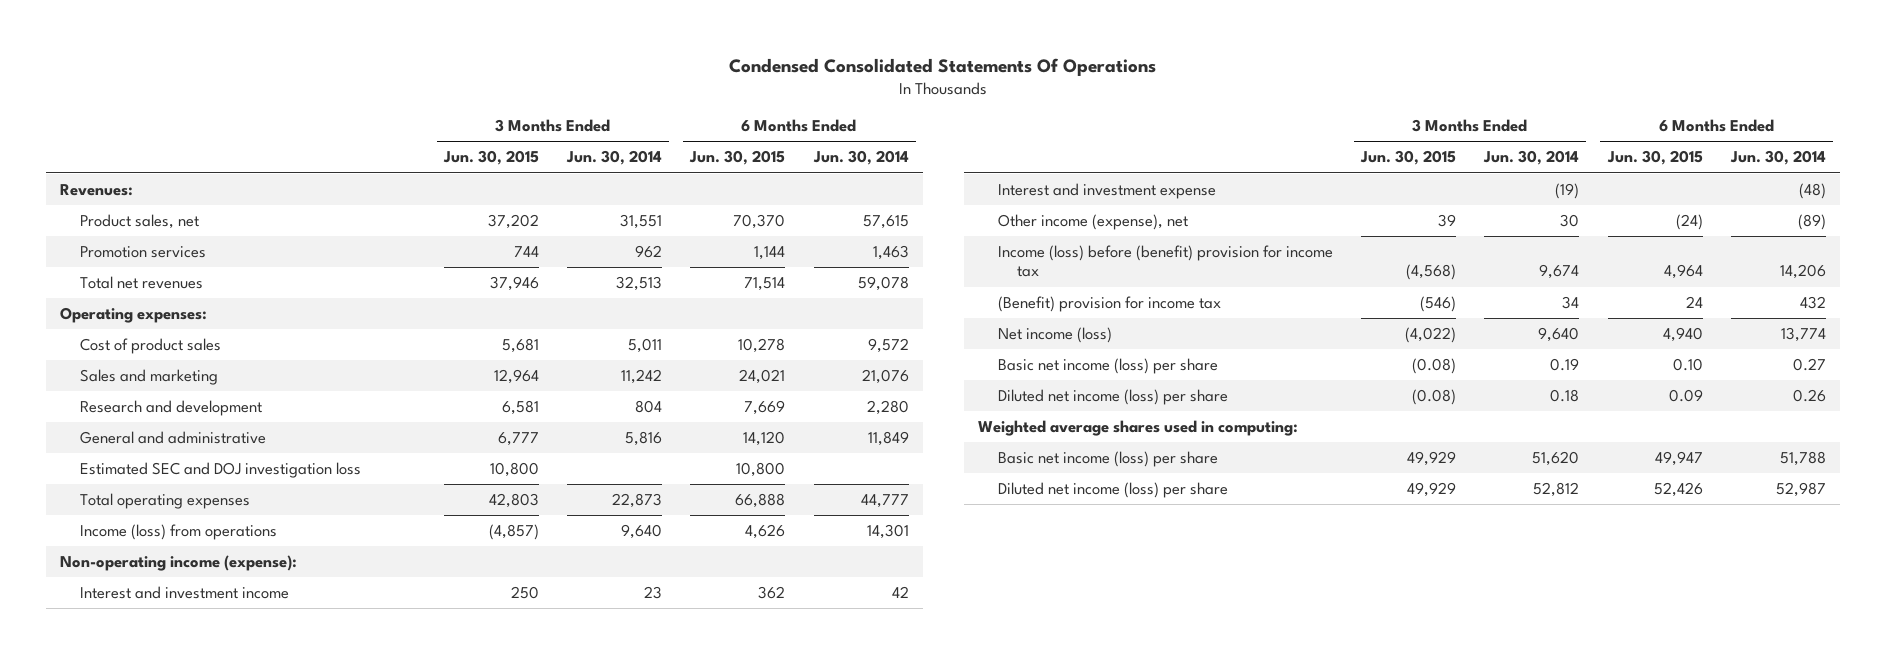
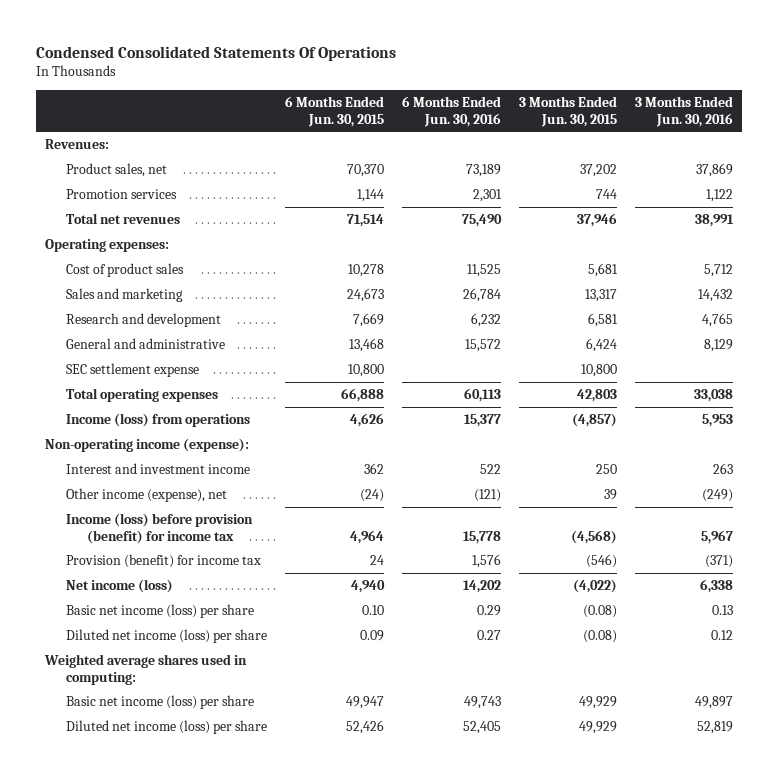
- | 3 Months Ended Jun. 30, 2015 | 3 Months Ended Jun. 30, 2014 | 6 Months Ended Jun. 30, 2015 | 6 Months Ended Jun. 30, 2014
+ | 6 Months Ended Jun. 30, 2015 | 6 Months Ended Jun. 30, 2016 | 3 Months Ended Jun. 30, 2015 | 3 Months Ended Jun. 30, 2016
- Sales and marketing | 12,964 | 11,242 | 24,021 | 21,076
+ Sales and marketing | 24,673 | 26,784 | 13,317 | 14,432
- General and administrative | 6,777 | 5,816 | 14,120 | 11,849
- Estimated SEC and DOJ investigation loss | 10,800 | | 10,800 |
+ General and administrative | 13,468 | 15,572 | 6,424 | 8,129
+ SEC settlement expense | 10,800 | | 10,800 |
- Interest and investment expense | | (19) | | (48)
- Income (loss) before (benefit) provision for income tax | (4,568) | 9,674 | 4,964 | 14,206
- (Benefit) provision for income tax | (546) | 34 | 24 | 432
+ Income (loss) before provision (benefit) for income tax | 4,964 | 15,778 | (4,568) | 5,967
+ Provision (benefit) for income tax | 24 | 1,576 | (546) | (371)

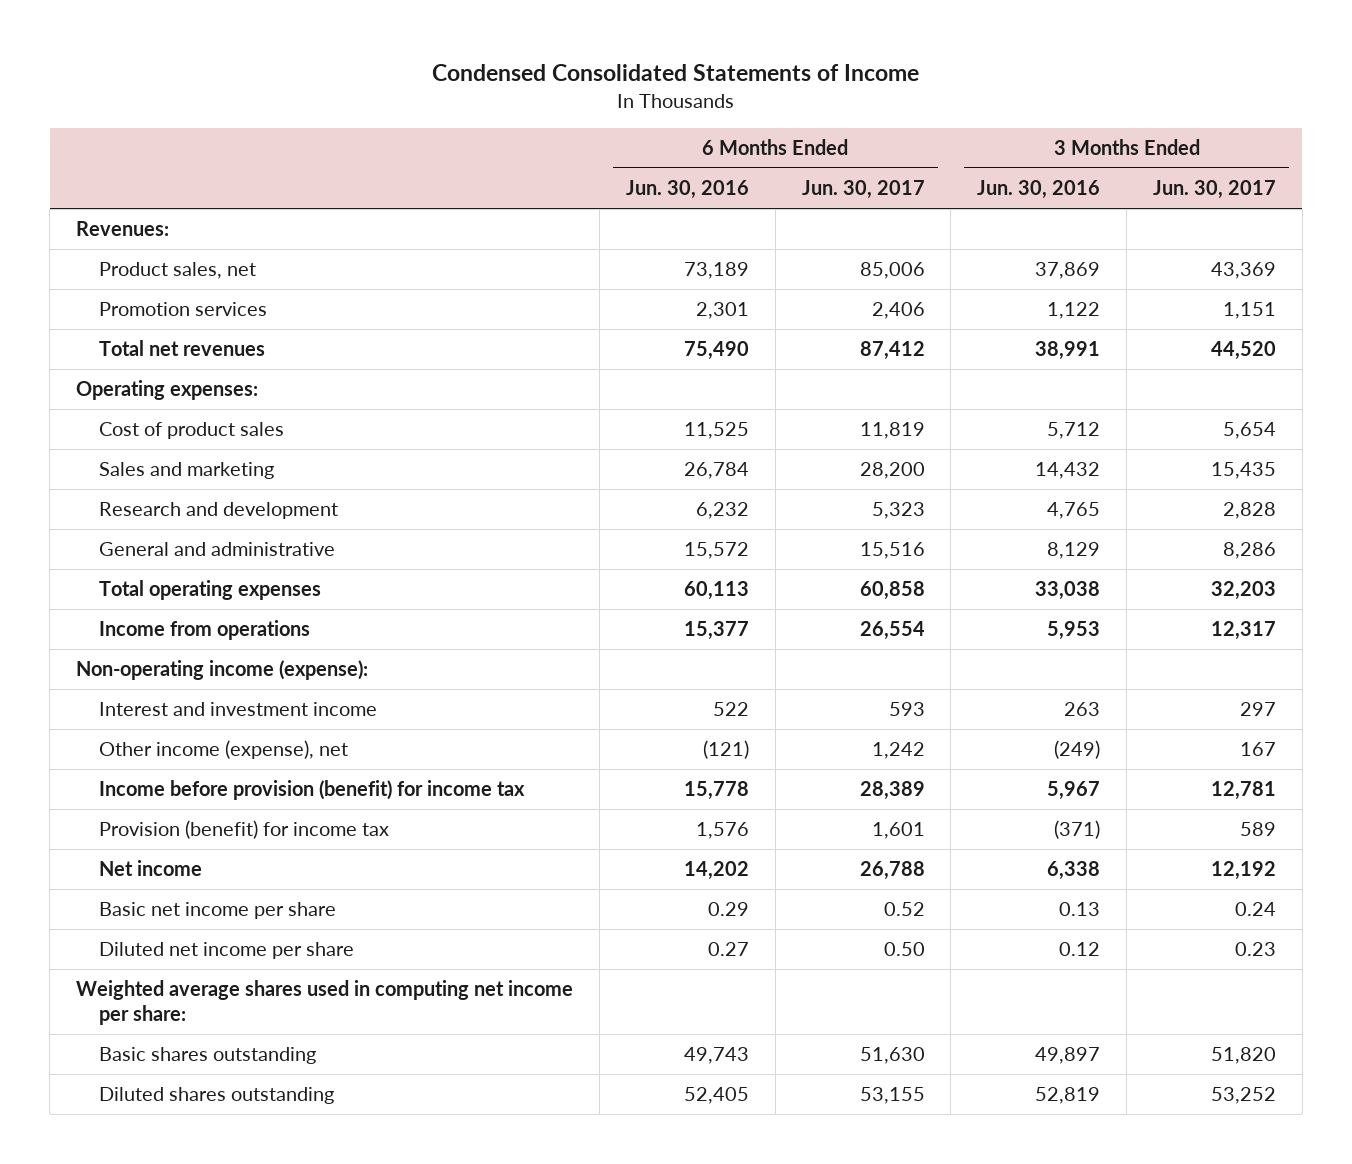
- Condensed Consolidated Statements Of Operations
+ Condensed Consolidated Statements of Income
- | 6 Months Ended Jun. 30, 2015 | 6 Months Ended Jun. 30, 2016 | 3 Months Ended Jun. 30, 2015 | 3 Months Ended Jun. 30, 2016
+ | 6 Months Ended Jun. 30, 2016 | 6 Months Ended Jun. 30, 2017 | 3 Months Ended Jun. 30, 2016 | 3 Months Ended Jun. 30, 2017
- SEC settlement expense | 10,800 | | 10,800 |
- Income (loss) from operations | 4,626 | 15,377 | (4,857) | 5,953
+ Income from operations | 15,377 | 26,554 | 5,953 | 12,317
- Income (loss) before provision (benefit) for income tax | 4,964 | 15,778 | (4,568) | 5,967
+ Income before provision (benefit) for income tax | 15,778 | 28,389 | 5,967 | 12,781
- Net income (loss) | 4,940 | 14,202 | (4,022) | 6,338
- Basic net income (loss) per share | 0.10 | 0.29 | (0.08) | 0.13
- Diluted net income (loss) per share | 0.09 | 0.27 | (0.08) | 0.12
- Weighted average shares used in computing:
- Basic net income (loss) per share | 49,947 | 49,743 | 49,929 | 49,897
- Diluted net income (loss) per share | 52,426 | 52,405 | 49,929 | 52,819
+ Net income | 14,202 | 26,788 | 6,338 | 12,192
+ Basic net income per share | 0.29 | 0.52 | 0.13 | 0.24
+ Diluted net income per share | 0.27 | 0.50 | 0.12 | 0.23
+ Weighted average shares used in computing net income per share:
+ Basic shares outstanding | 49,743 | 51,630 | 49,897 | 51,820
+ Diluted shares outstanding | 52,405 | 53,155 | 52,819 | 53,252

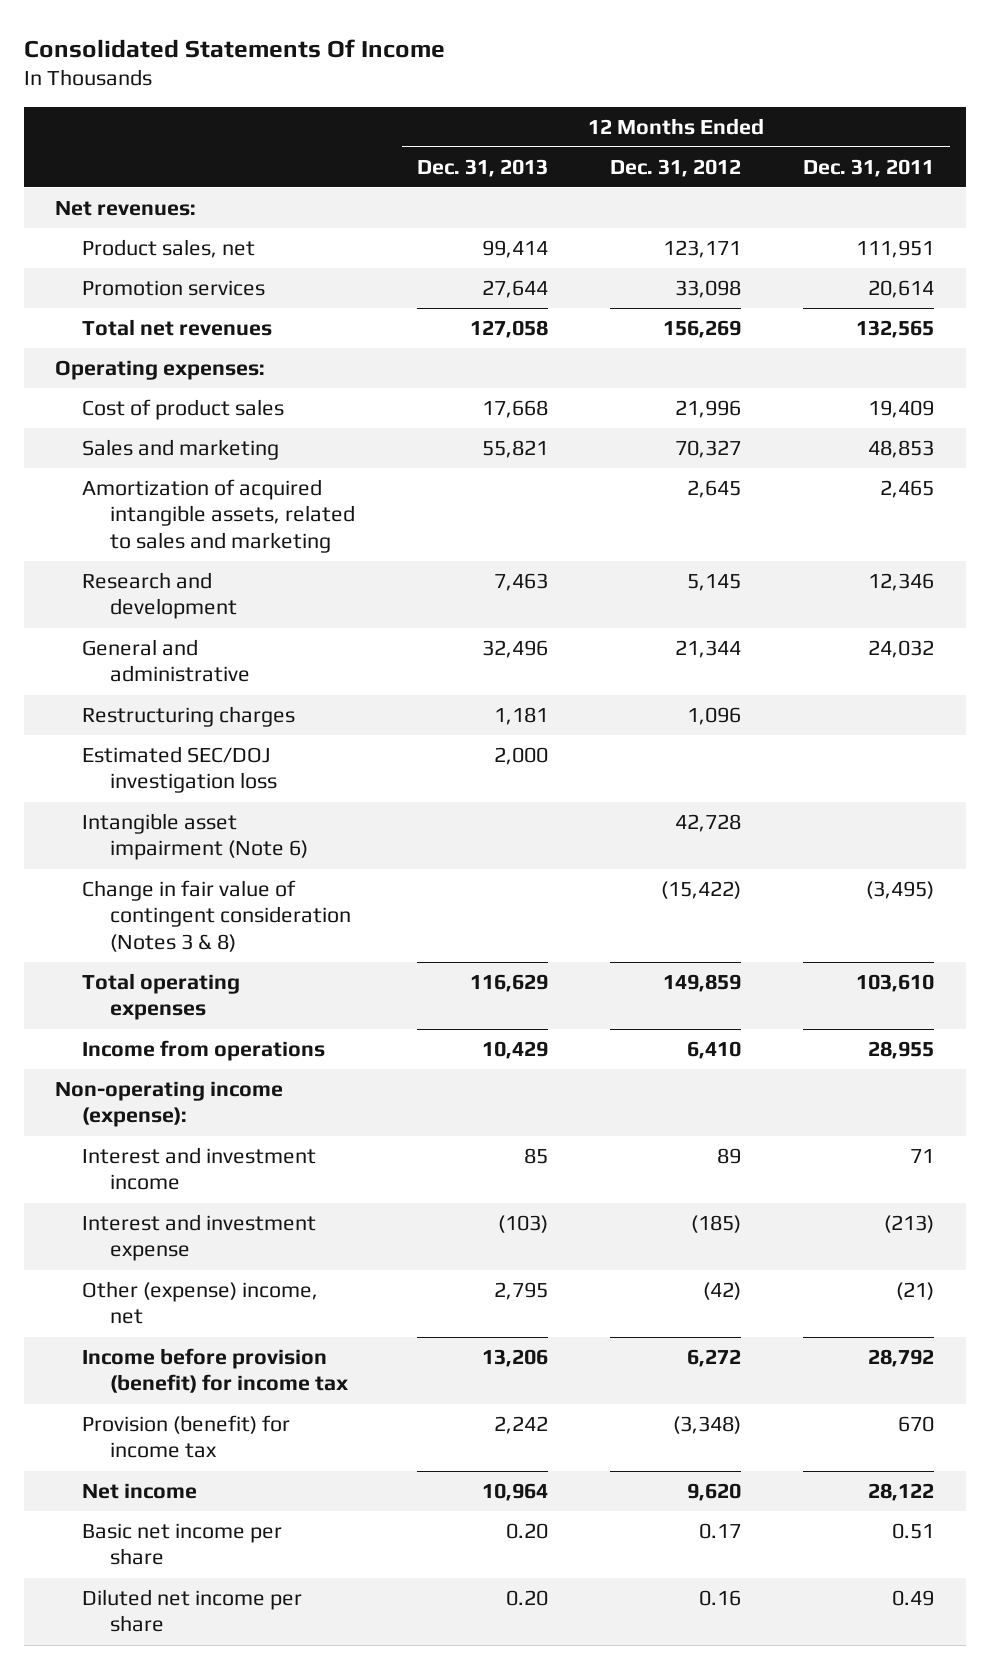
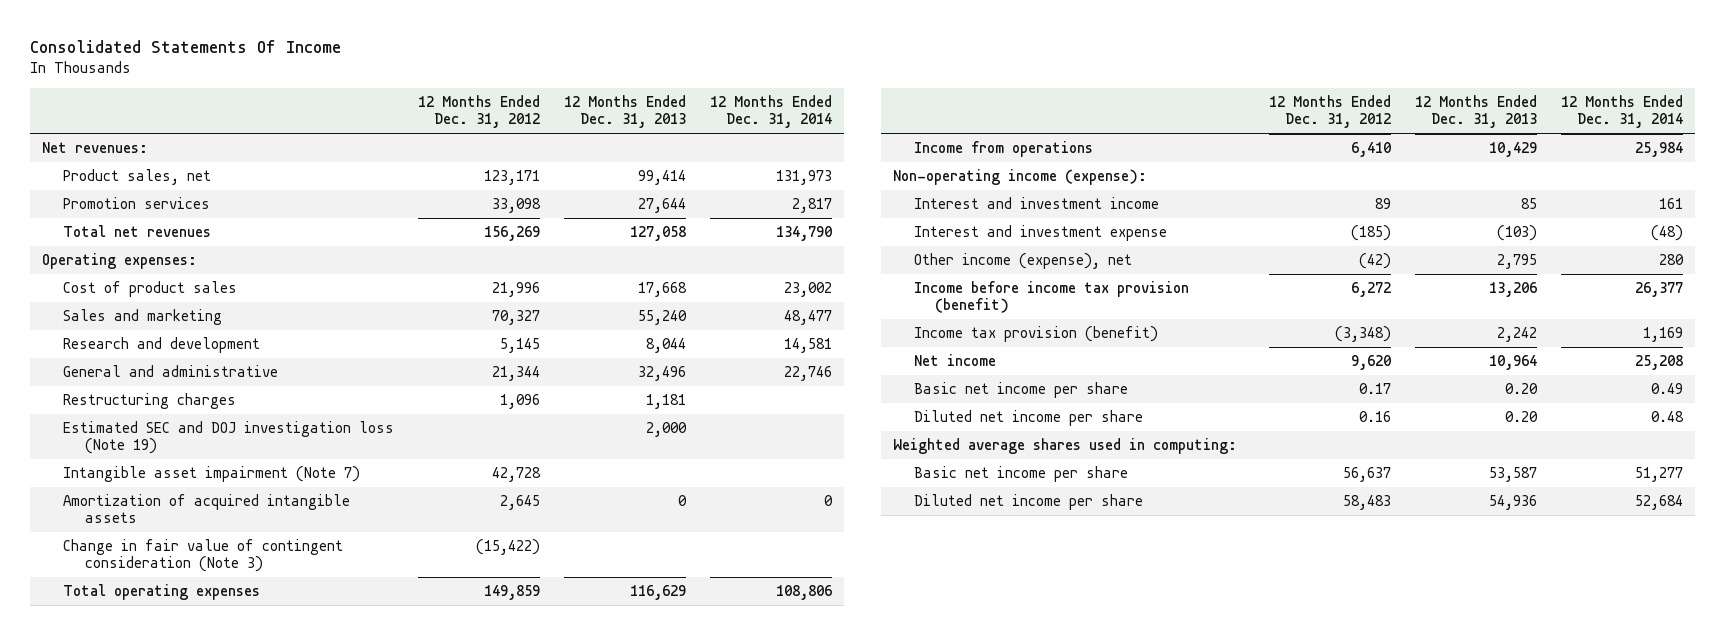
- | 12 Months Ended Dec. 31, 2013 | 12 Months Ended Dec. 31, 2012 | 12 Months Ended Dec. 31, 2011
+ | 12 Months Ended Dec. 31, 2012 | 12 Months Ended Dec. 31, 2013 | 12 Months Ended Dec. 31, 2014
- Sales and marketing | 55,821 | 70,327 | 48,853
- Amortization of acquired intangible assets, related to sales and marketing | | 2,645 | 2,465
- Research and development | 7,463 | 5,145 | 12,346
+ Sales and marketing | 70,327 | 55,240 | 48,477
+ Research and development | 5,145 | 8,044 | 14,581
- Estimated SEC/DOJ investigation loss | 2,000 | |
- Intangible asset impairment (Note 6) | | 42,728 |
- Change in fair value of contingent consideration (Notes 3 & 8) | | (15,422) | (3,495)
+ Estimated SEC and DOJ investigation loss (Note 19) | | 2,000 |
+ Intangible asset impairment (Note 7) | 42,728 | |
+ Amortization of acquired intangible assets | 2,645 | 0 | 0
+ Change in fair value of contingent consideration (Note 3) | (15,422) | |
- Other (expense) income, net | 2,795 | (42) | (21)
- Income before provision (benefit) for income tax | 13,206 | 6,272 | 28,792
- Provision (benefit) for income tax | 2,242 | (3,348) | 670
+ Other income (expense), net | (42) | 2,795 | 280
+ Income before income tax provision (benefit) | 6,272 | 13,206 | 26,377
+ Income tax provision (benefit) | (3,348) | 2,242 | 1,169
+ Weighted average shares used in computing:
+ Basic net income per share | 56,637 | 53,587 | 51,277
+ Diluted net income per share | 58,483 | 54,936 | 52,684

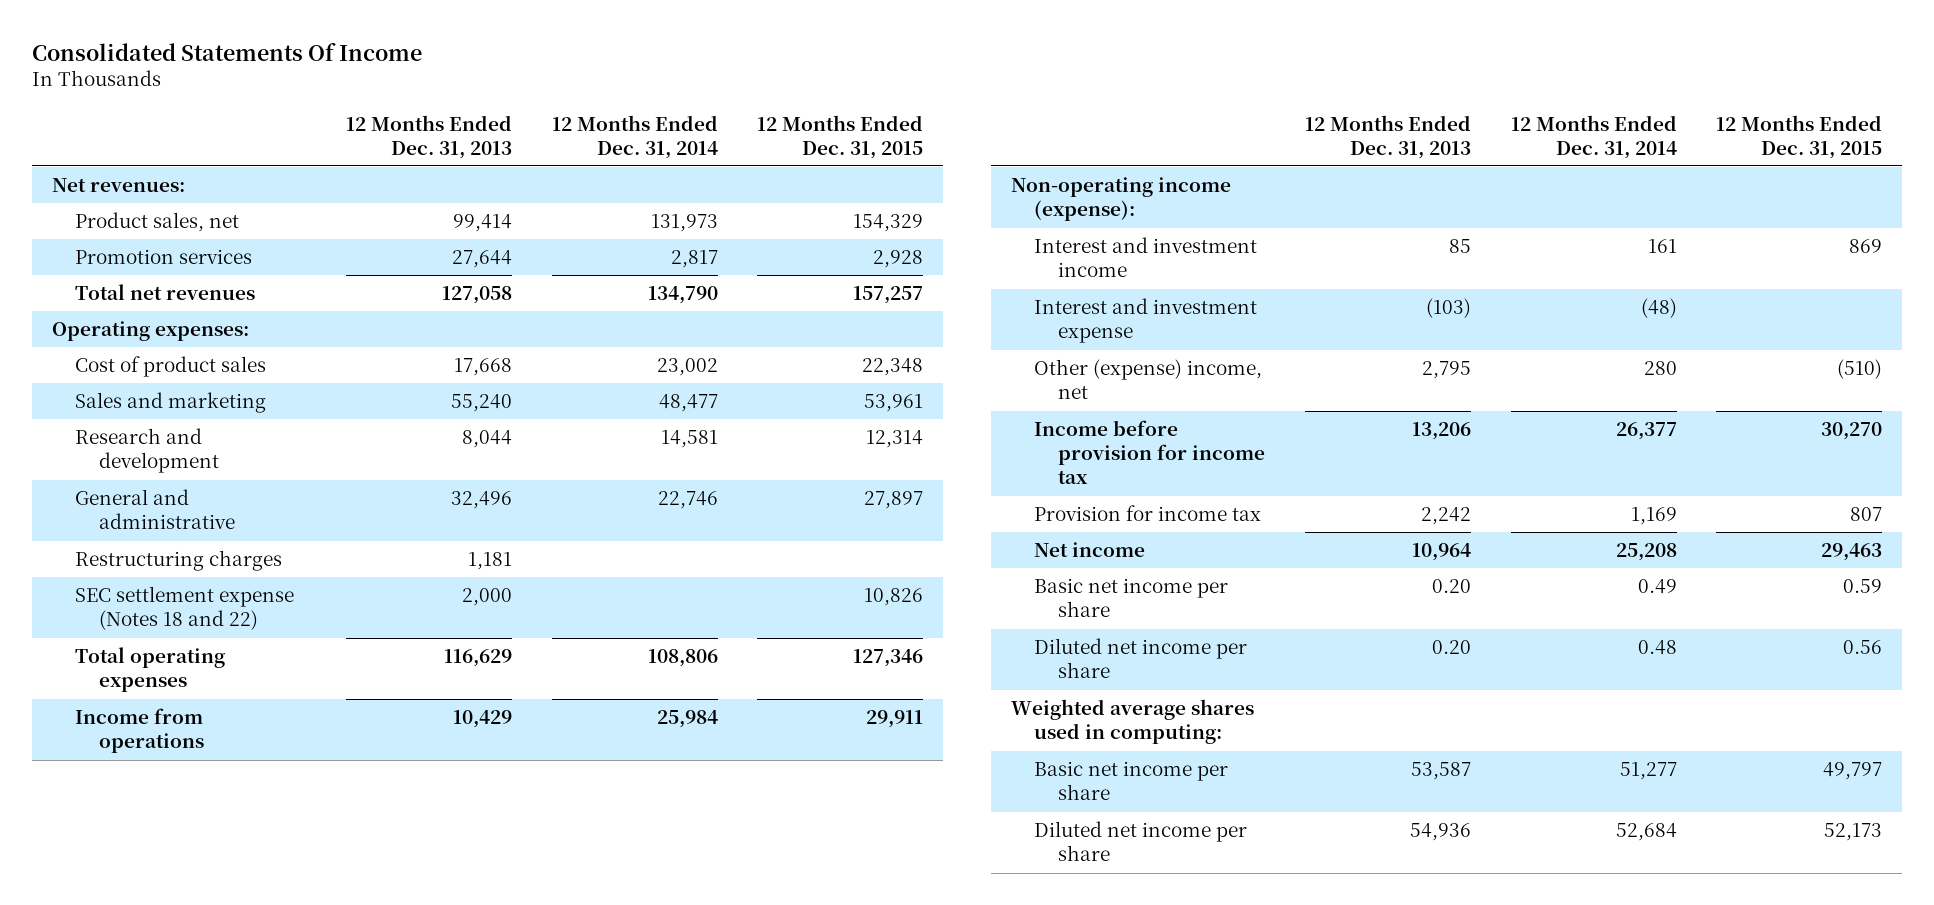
- | 12 Months Ended Dec. 31, 2012 | 12 Months Ended Dec. 31, 2013 | 12 Months Ended Dec. 31, 2014
+ | 12 Months Ended Dec. 31, 2013 | 12 Months Ended Dec. 31, 2014 | 12 Months Ended Dec. 31, 2015
- Estimated SEC and DOJ investigation loss (Note 19) | | 2,000 |
- Intangible asset impairment (Note 7) | 42,728 | |
- Amortization of acquired intangible assets | 2,645 | 0 | 0
- Change in fair value of contingent consideration (Note 3) | (15,422) | |
+ SEC settlement expense (Notes 18 and 22) | 2,000 | | 10,826
- Other income (expense), net | (42) | 2,795 | 280
- Income before income tax provision (benefit) | 6,272 | 13,206 | 26,377
- Income tax provision (benefit) | (3,348) | 2,242 | 1,169
+ Other (expense) income, net | 2,795 | 280 | (510)
+ Income before provision for income tax | 13,206 | 26,377 | 30,270
+ Provision for income tax | 2,242 | 1,169 | 807

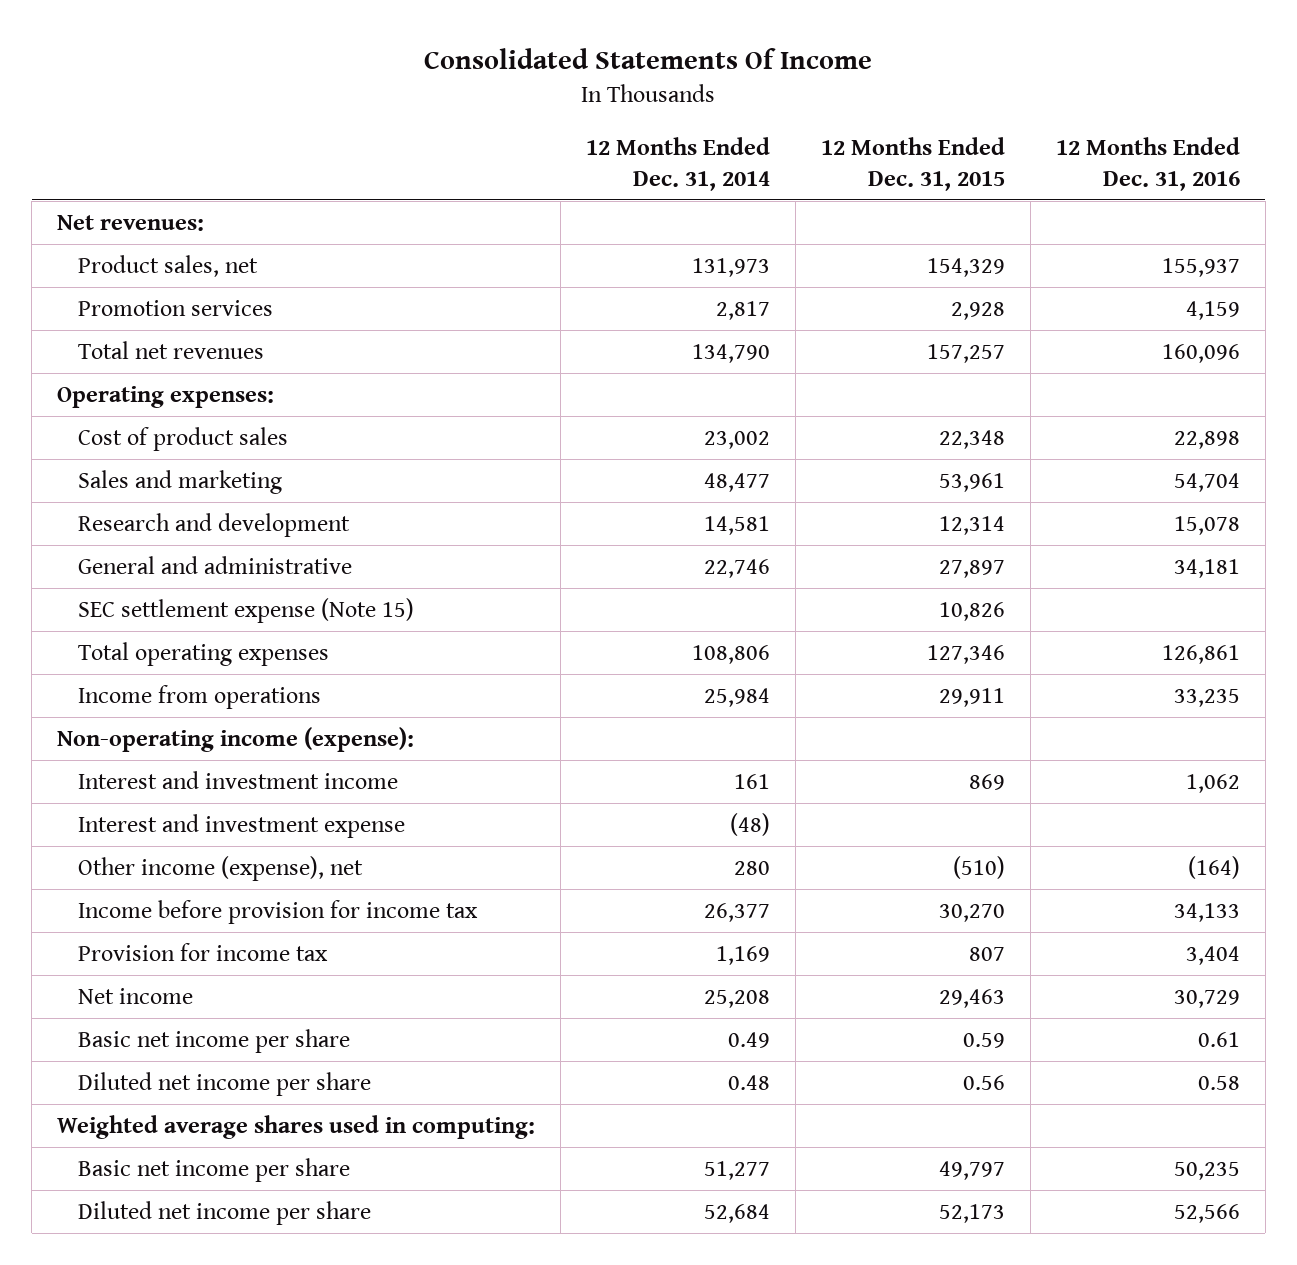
- | 12 Months Ended Dec. 31, 2013 | 12 Months Ended Dec. 31, 2014 | 12 Months Ended Dec. 31, 2015
+ | 12 Months Ended Dec. 31, 2014 | 12 Months Ended Dec. 31, 2015 | 12 Months Ended Dec. 31, 2016
- Restructuring charges | 1,181 | |
- SEC settlement expense (Notes 18 and 22) | 2,000 | | 10,826
+ SEC settlement expense (Note 15) | | 10,826 |
- Other (expense) income, net | 2,795 | 280 | (510)
+ Other income (expense), net | 280 | (510) | (164)

